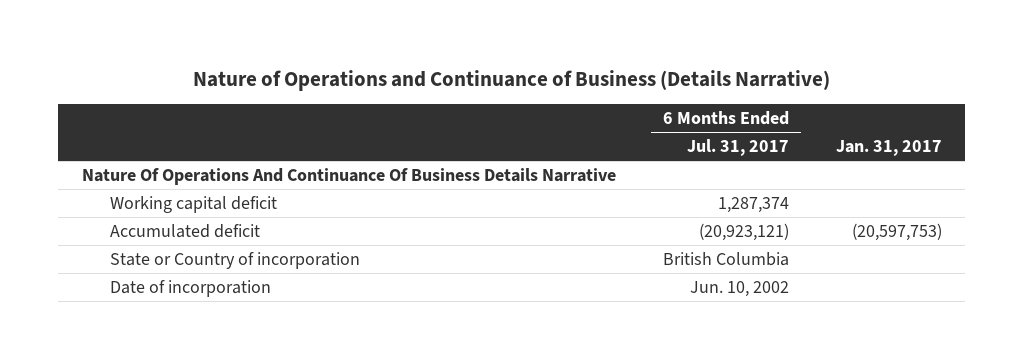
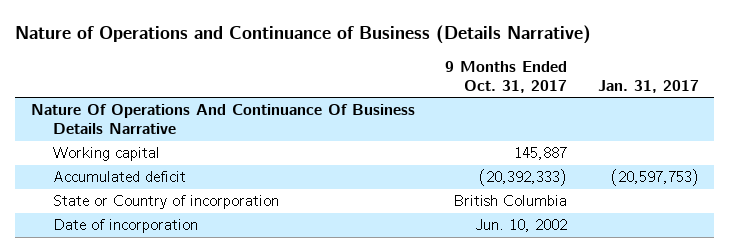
- | 6 Months Ended Jul. 31, 2017 | Jan. 31, 2017
+ | 9 Months Ended Oct. 31, 2017 | Jan. 31, 2017
- Working capital deficit | 1,287,374 |
+ Working capital | 145,887 |

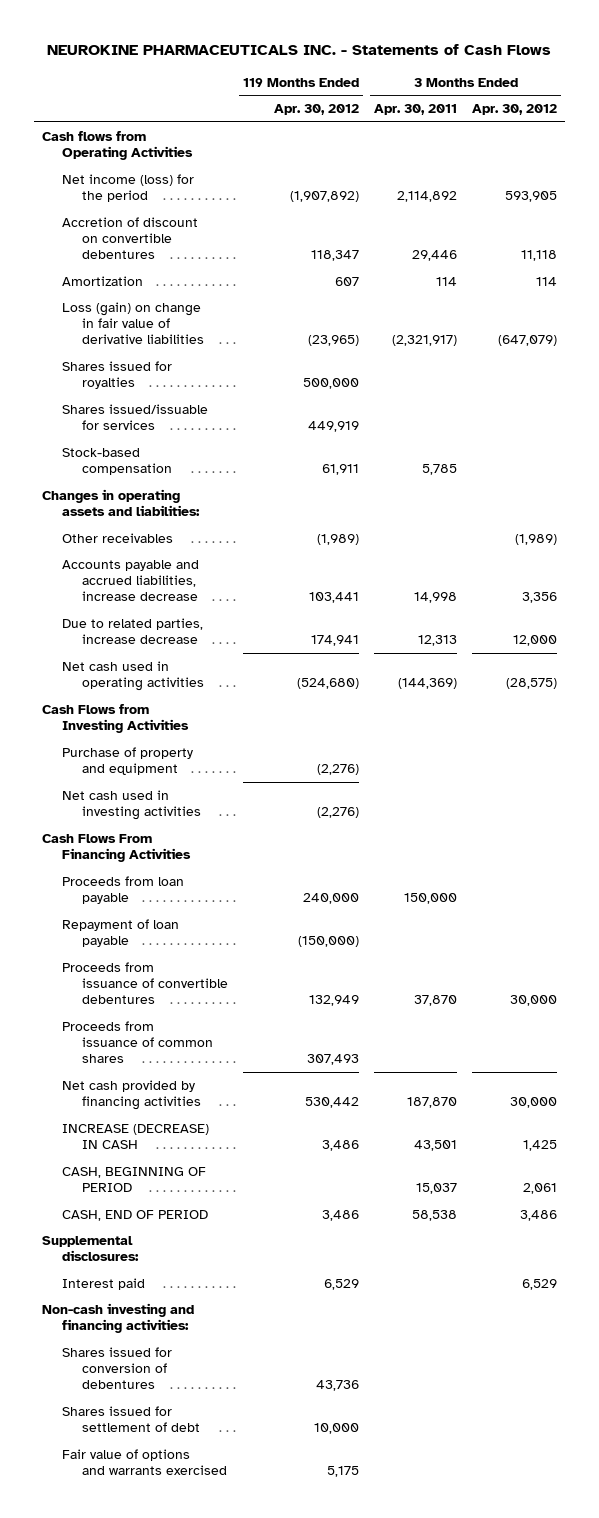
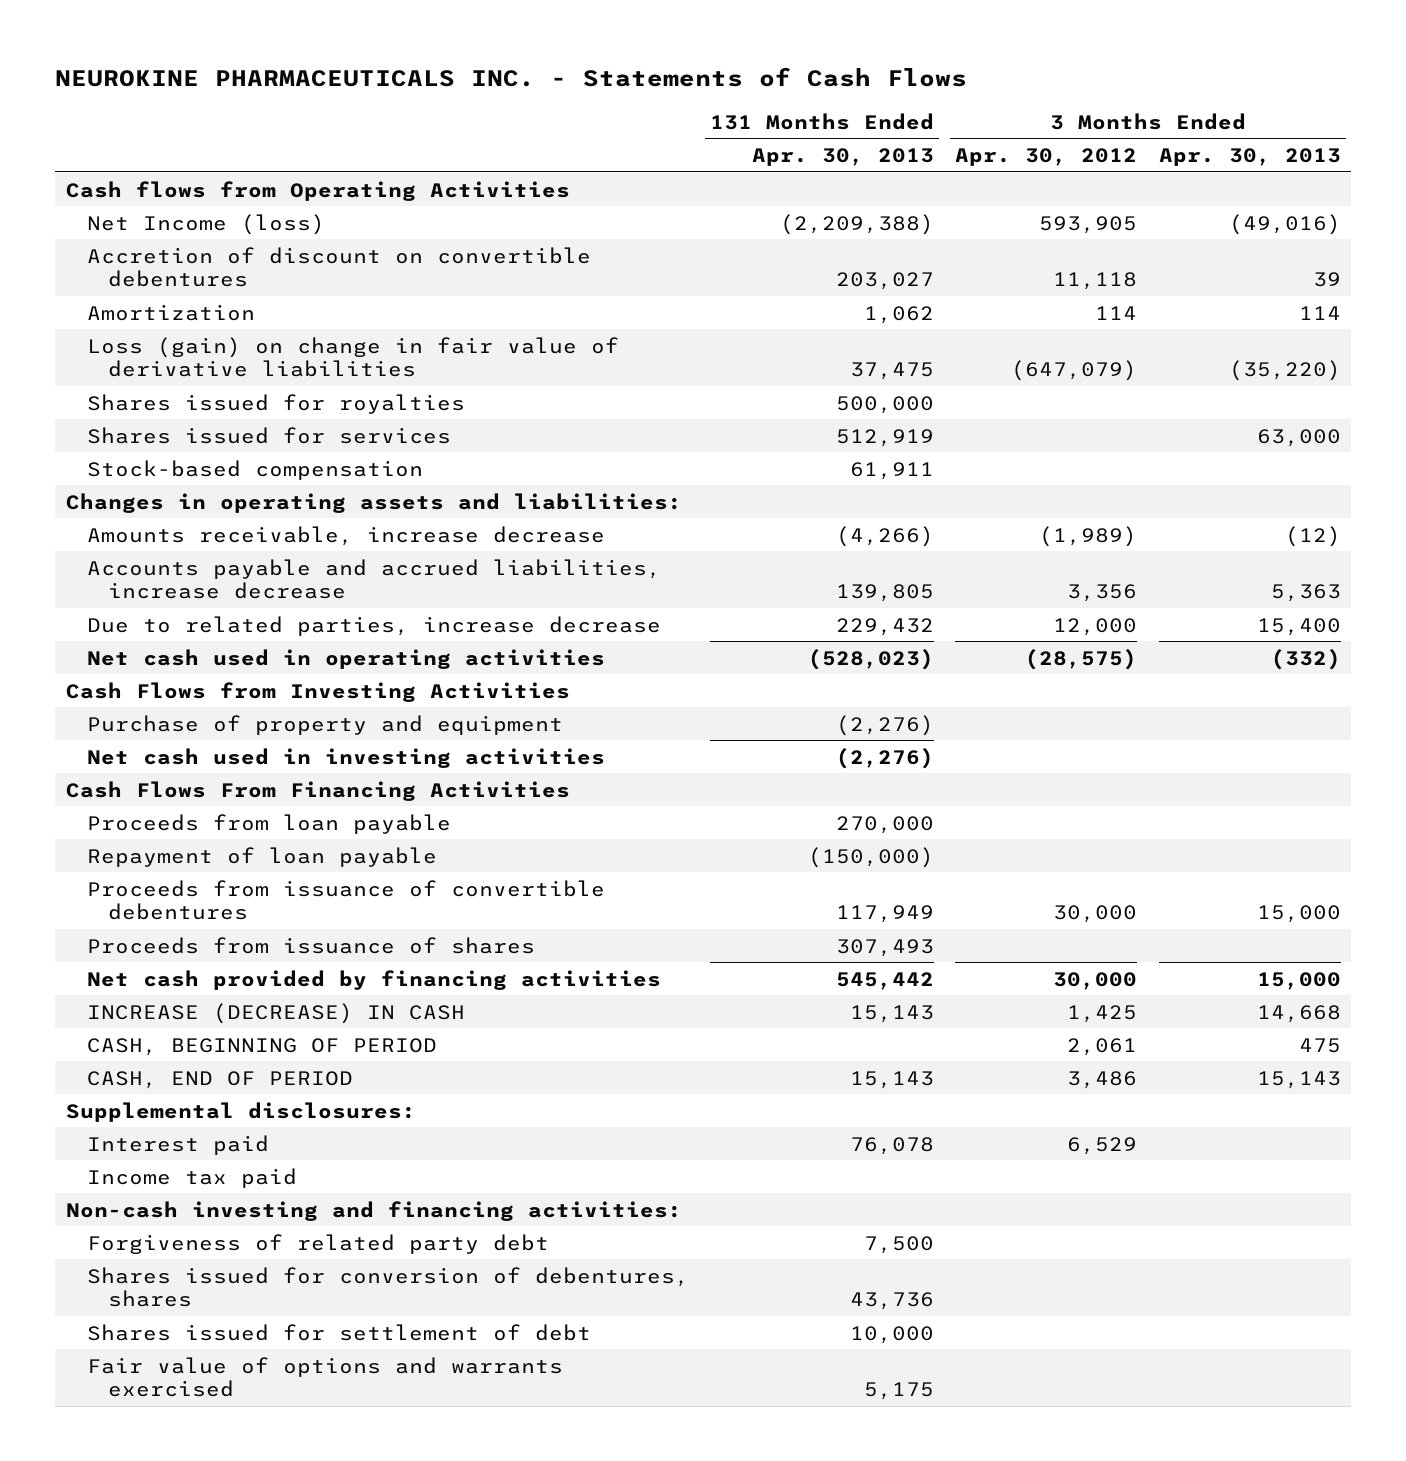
- | 119 Months Ended Apr. 30, 2012 | 3 Months Ended Apr. 30, 2011 | 3 Months Ended Apr. 30, 2012
+ | 131 Months Ended Apr. 30, 2013 | 3 Months Ended Apr. 30, 2012 | 3 Months Ended Apr. 30, 2013
- Net income (loss) for the period | (1,907,892) | 2,114,892 | 593,905
+ Net Income (loss) | (2,209,388) | 593,905 | (49,016)
- Shares issued/issuable for services | 449,919 | |
+ Shares issued for services | 512,919 | | 63,000
- Other receivables | (1,989) | | (1,989)
+ Amounts receivable, increase decrease | (4,266) | (1,989) | (12)
- Proceeds from issuance of common shares | 307,493 | |
+ Proceeds from issuance of shares | 307,493 | |
+ Income tax paid
- Shares issued for conversion of debentures | 43,736 | |
+ Forgiveness of related party debt | 7,500 | |
+ Shares issued for conversion of debentures, shares | 43,736 | |

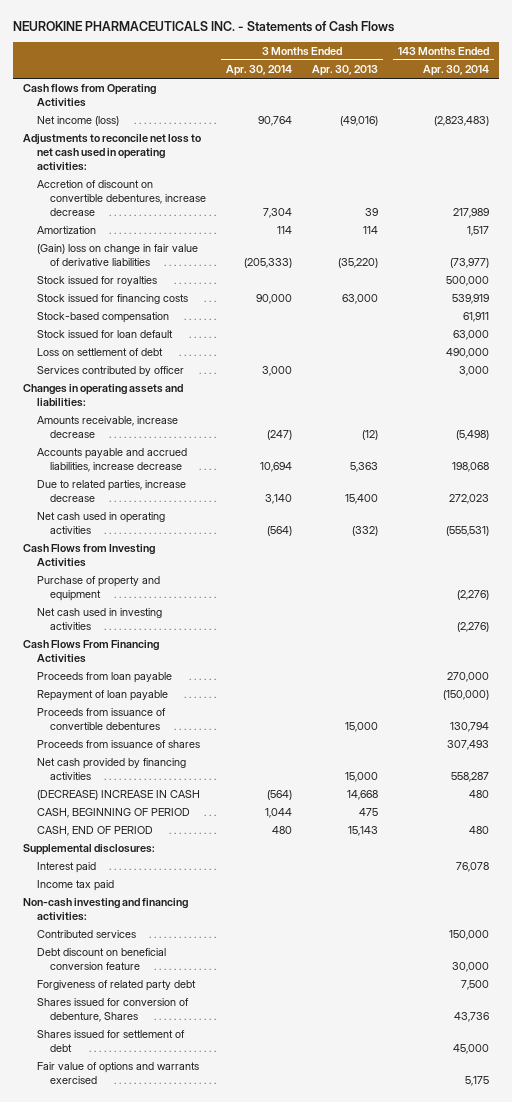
- | 131 Months Ended Apr. 30, 2013 | 3 Months Ended Apr. 30, 2012 | 3 Months Ended Apr. 30, 2013
+ | 3 Months Ended Apr. 30, 2014 | 3 Months Ended Apr. 30, 2013 | 143 Months Ended Apr. 30, 2014
- Net Income (loss) | (2,209,388) | 593,905 | (49,016)
- Accretion of discount on convertible debentures | 203,027 | 11,118 | 39
+ Net income (loss) | 90,764 | (49,016) | (2,823,483)
+ Adjustments to reconcile net loss to net cash used in operating activities:
+ Accretion of discount on convertible debentures, increase decrease | 7,304 | 39 | 217,989
- Loss (gain) on change in fair value of derivative liabilities | 37,475 | (647,079) | (35,220)
- Shares issued for royalties | 500,000 | |
- Shares issued for services | 512,919 | | 63,000
+ (Gain) loss on change in fair value of derivative liabilities | (205,333) | (35,220) | (73,977)
+ Stock issued for royalties | | | 500,000
+ Stock issued for financing costs | 90,000 | 63,000 | 539,919
+ Stock issued for loan default | | | 63,000
+ Loss on settlement of debt | | | 490,000
+ Services contributed by officer | 3,000 | | 3,000
- INCREASE (DECREASE) IN CASH | 15,143 | 1,425 | 14,668
+ (DECREASE) INCREASE IN CASH | (564) | 14,668 | 480
+ Contributed services | | | 150,000
+ Debt discount on beneficial conversion feature | | | 30,000
- Shares issued for conversion of debentures, shares | 43,736 | |
+ Shares issued for conversion of debenture, Shares | | | 43,736

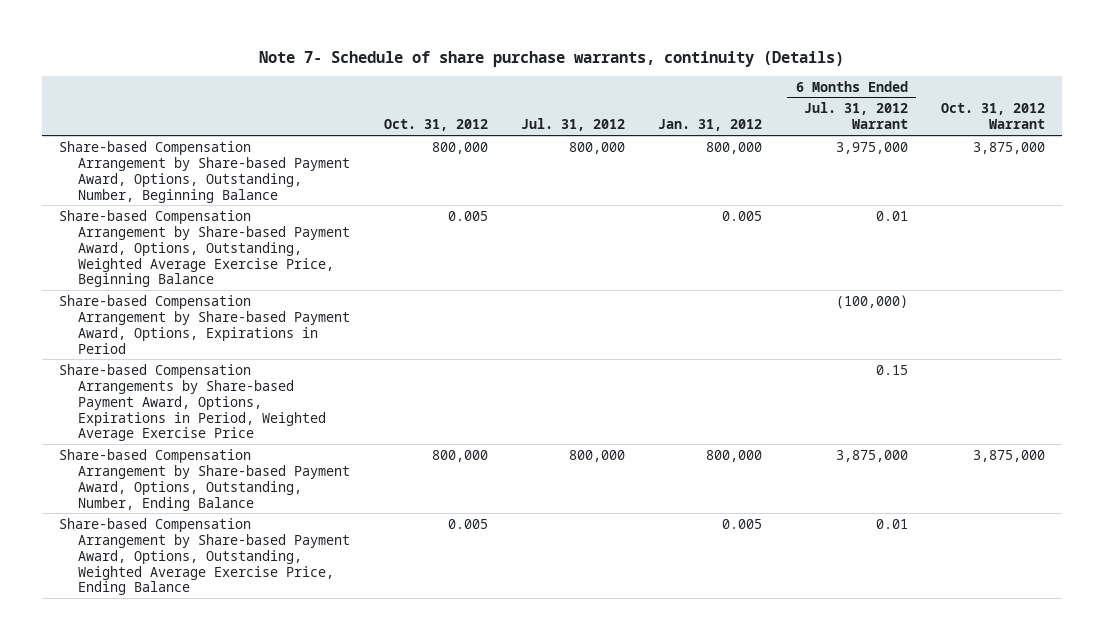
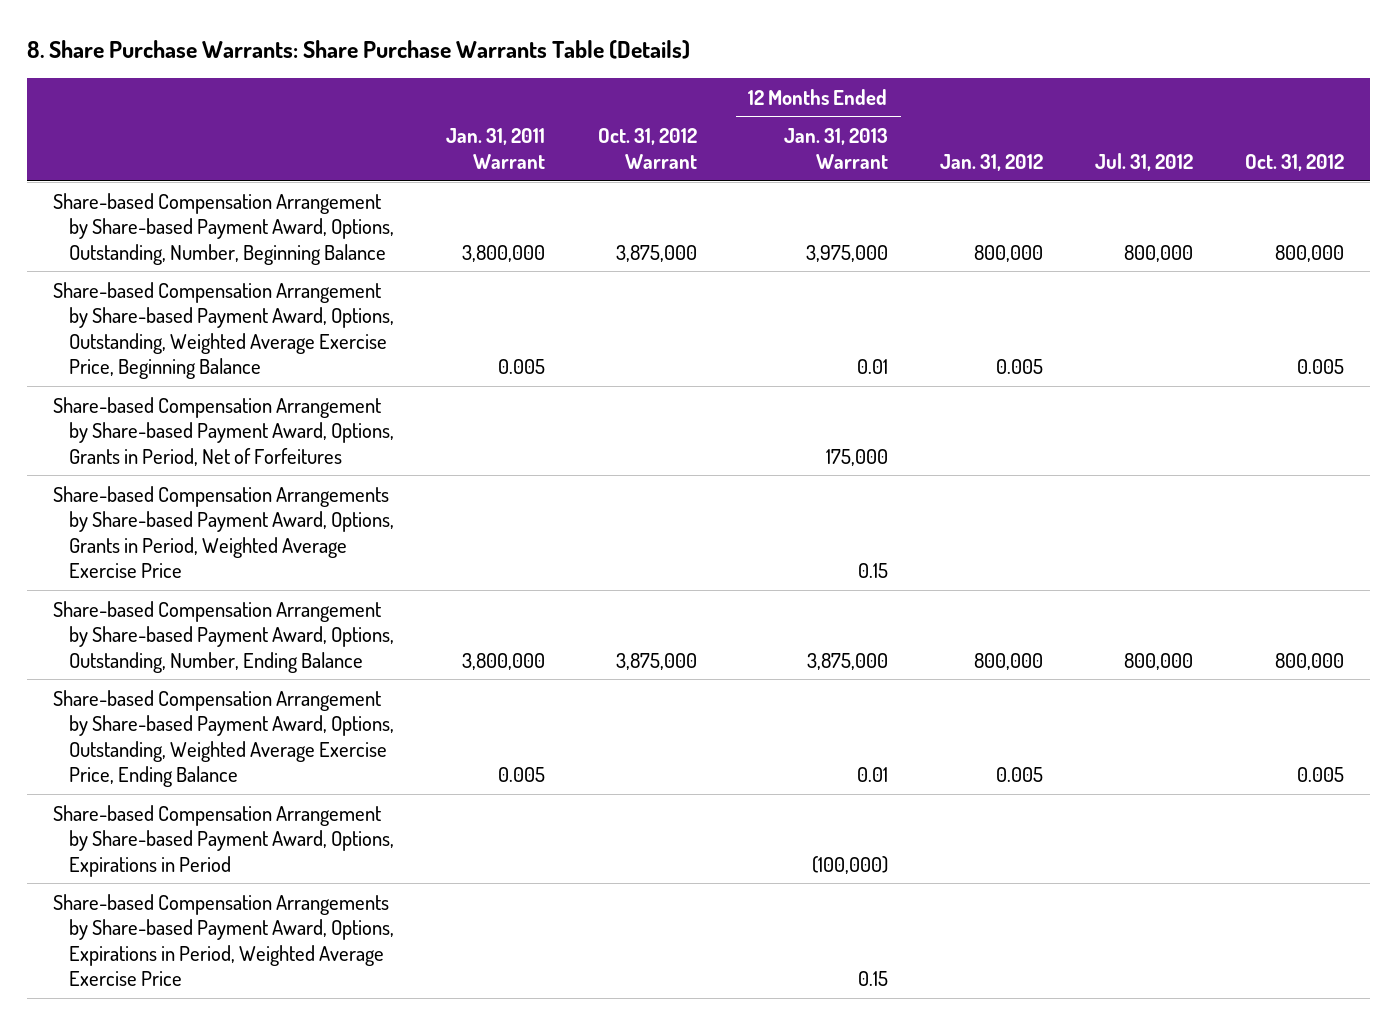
- Note 7- Schedule of share purchase warrants, continuity (Details)
+ 8. Share Purchase Warrants: Share Purchase Warrants Table (Details)
- | Oct. 31, 2012 | Jul. 31, 2012 | Jan. 31, 2012 | 6 Months Ended Jul. 31, 2012 Warrant | Oct. 31, 2012 Warrant
+ | Jan. 31, 2011 Warrant | Oct. 31, 2012 Warrant | 12 Months Ended Jan. 31, 2013 Warrant | Jan. 31, 2012 | Jul. 31, 2012 | Oct. 31, 2012
+ Share-based Compensation Arrangement by Share-based Payment Award, Options, Grants in Period, Net of Forfeitures | | | 175,000 | | |
+ Share-based Compensation Arrangements by Share-based Payment Award, Options, Grants in Period, Weighted Average Exercise Price | | | 0.15 | | |
moved down: Share-based Compensation Arrangement by Share-based Payment Award, Options, Expirations in Period | | | (100,000) | | |
moved down: Share-based Compensation Arrangements by Share-based Payment Award, Options, Expirations in Period, Weighted Average Exercise Price | | | 0.15 | | |

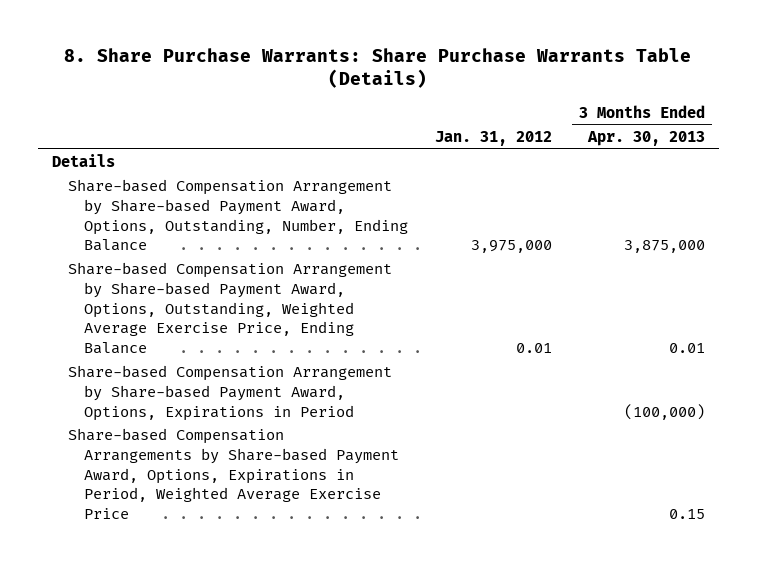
- | Jan. 31, 2011 Warrant | Oct. 31, 2012 Warrant | 12 Months Ended Jan. 31, 2013 Warrant | Jan. 31, 2012 | Jul. 31, 2012 | Oct. 31, 2012
+ | Jan. 31, 2012 | 3 Months Ended Apr. 30, 2013
- Share-based Compensation Arrangement by Share-based Payment Award, Options, Outstanding, Number, Beginning Balance | 3,800,000 | 3,875,000 | 3,975,000 | 800,000 | 800,000 | 800,000
- Share-based Compensation Arrangement by Share-based Payment Award, Options, Outstanding, Weighted Average Exercise Price, Beginning Balance | 0.005 | | 0.01 | 0.005 | | 0.005
- Share-based Compensation Arrangement by Share-based Payment Award, Options, Grants in Period, Net of Forfeitures | | | 175,000 | | |
- Share-based Compensation Arrangements by Share-based Payment Award, Options, Grants in Period, Weighted Average Exercise Price | | | 0.15 | | |
- Share-based Compensation Arrangement by Share-based Payment Award, Options, Outstanding, Number, Ending Balance | 3,800,000 | 3,875,000 | 3,875,000 | 800,000 | 800,000 | 800,000
- Share-based Compensation Arrangement by Share-based Payment Award, Options, Outstanding, Weighted Average Exercise Price, Ending Balance | 0.005 | | 0.01 | 0.005 | | 0.005
+ Details
+ Share-based Compensation Arrangement by Share-based Payment Award, Options, Outstanding, Number, Ending Balance | 3,975,000 | 3,875,000
+ Share-based Compensation Arrangement by Share-based Payment Award, Options, Outstanding, Weighted Average Exercise Price, Ending Balance | 0.01 | 0.01

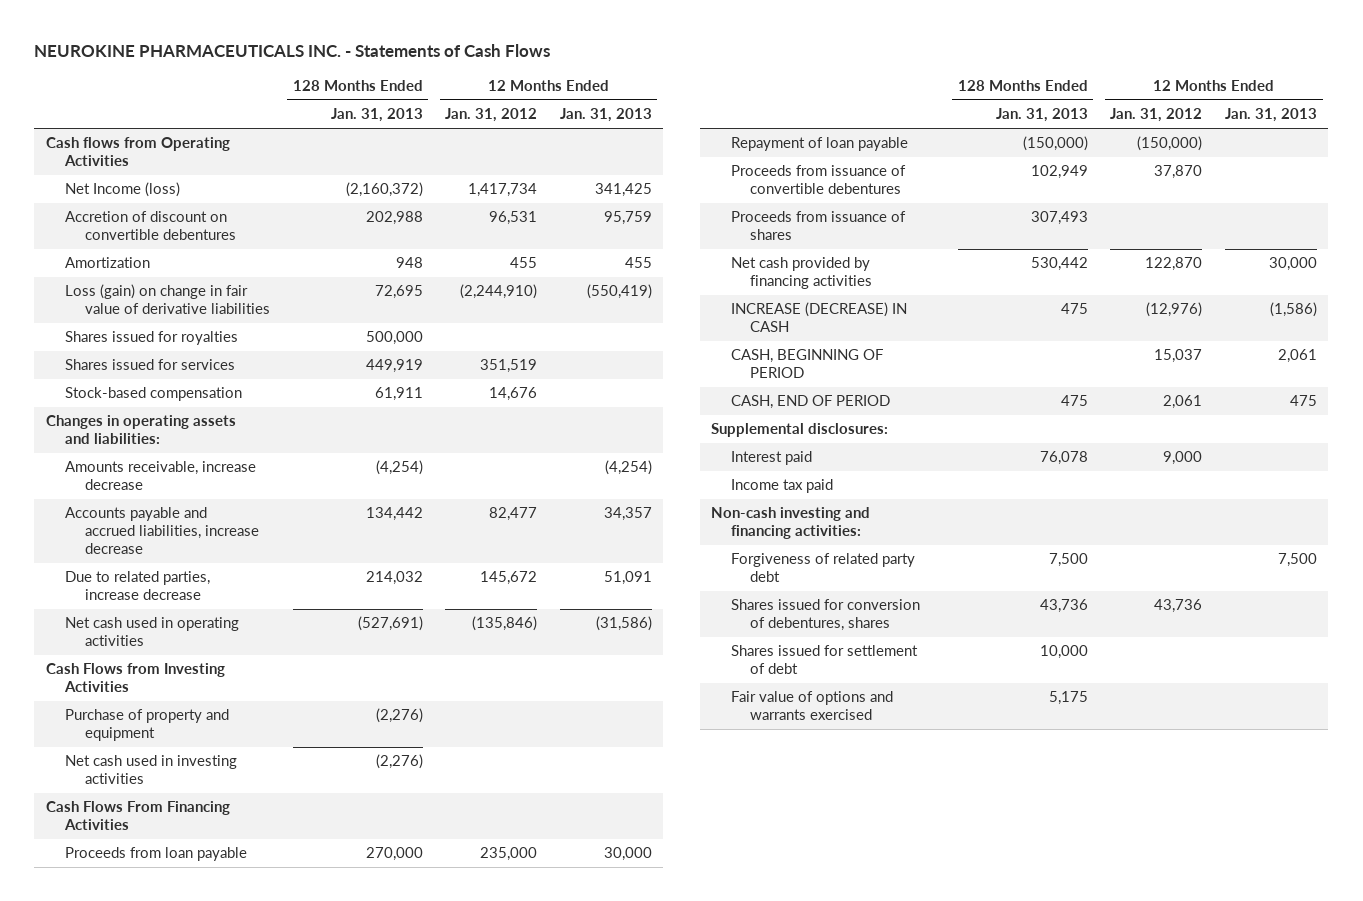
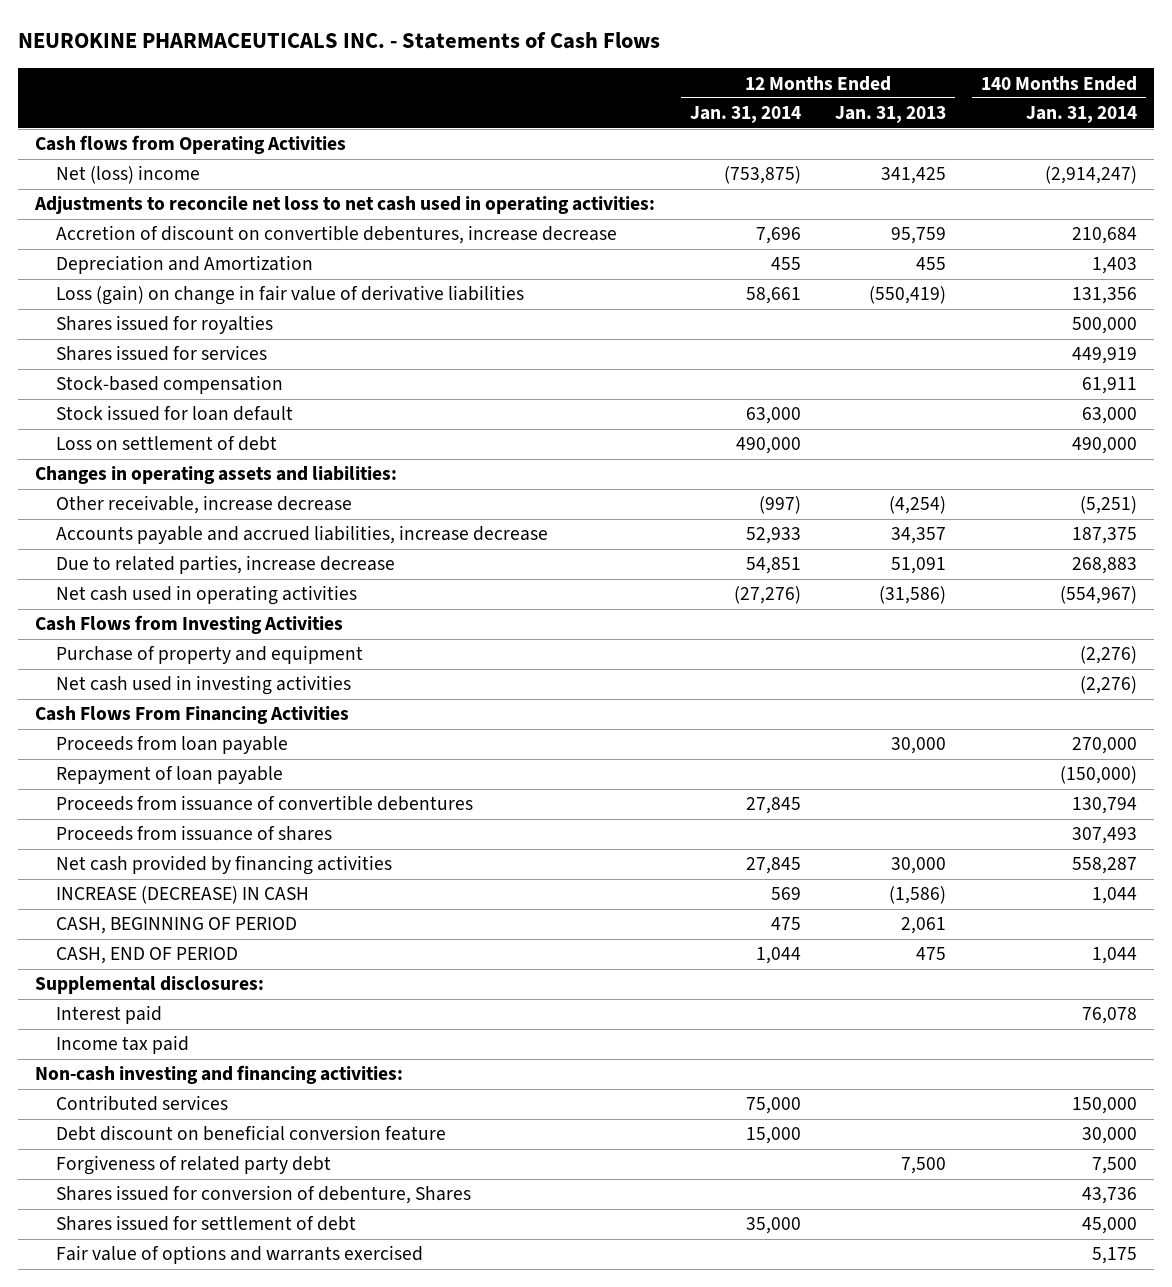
- | 128 Months Ended Jan. 31, 2013 | 12 Months Ended Jan. 31, 2012 | 12 Months Ended Jan. 31, 2013
+ | 12 Months Ended Jan. 31, 2014 | 12 Months Ended Jan. 31, 2013 | 140 Months Ended Jan. 31, 2014
- Net Income (loss) | (2,160,372) | 1,417,734 | 341,425
- Accretion of discount on convertible debentures | 202,988 | 96,531 | 95,759
- Amortization | 948 | 455 | 455
+ Net (loss) income | (753,875) | 341,425 | (2,914,247)
+ Adjustments to reconcile net loss to net cash used in operating activities:
+ Accretion of discount on convertible debentures, increase decrease | 7,696 | 95,759 | 210,684
+ Depreciation and Amortization | 455 | 455 | 1,403
+ Stock issued for loan default | 63,000 | | 63,000
+ Loss on settlement of debt | 490,000 | | 490,000
- Amounts receivable, increase decrease | (4,254) | | (4,254)
+ Other receivable, increase decrease | (997) | (4,254) | (5,251)
+ Contributed services | 75,000 | | 150,000
+ Debt discount on beneficial conversion feature | 15,000 | | 30,000
- Shares issued for conversion of debentures, shares | 43,736 | 43,736 |
+ Shares issued for conversion of debenture, Shares | | | 43,736

